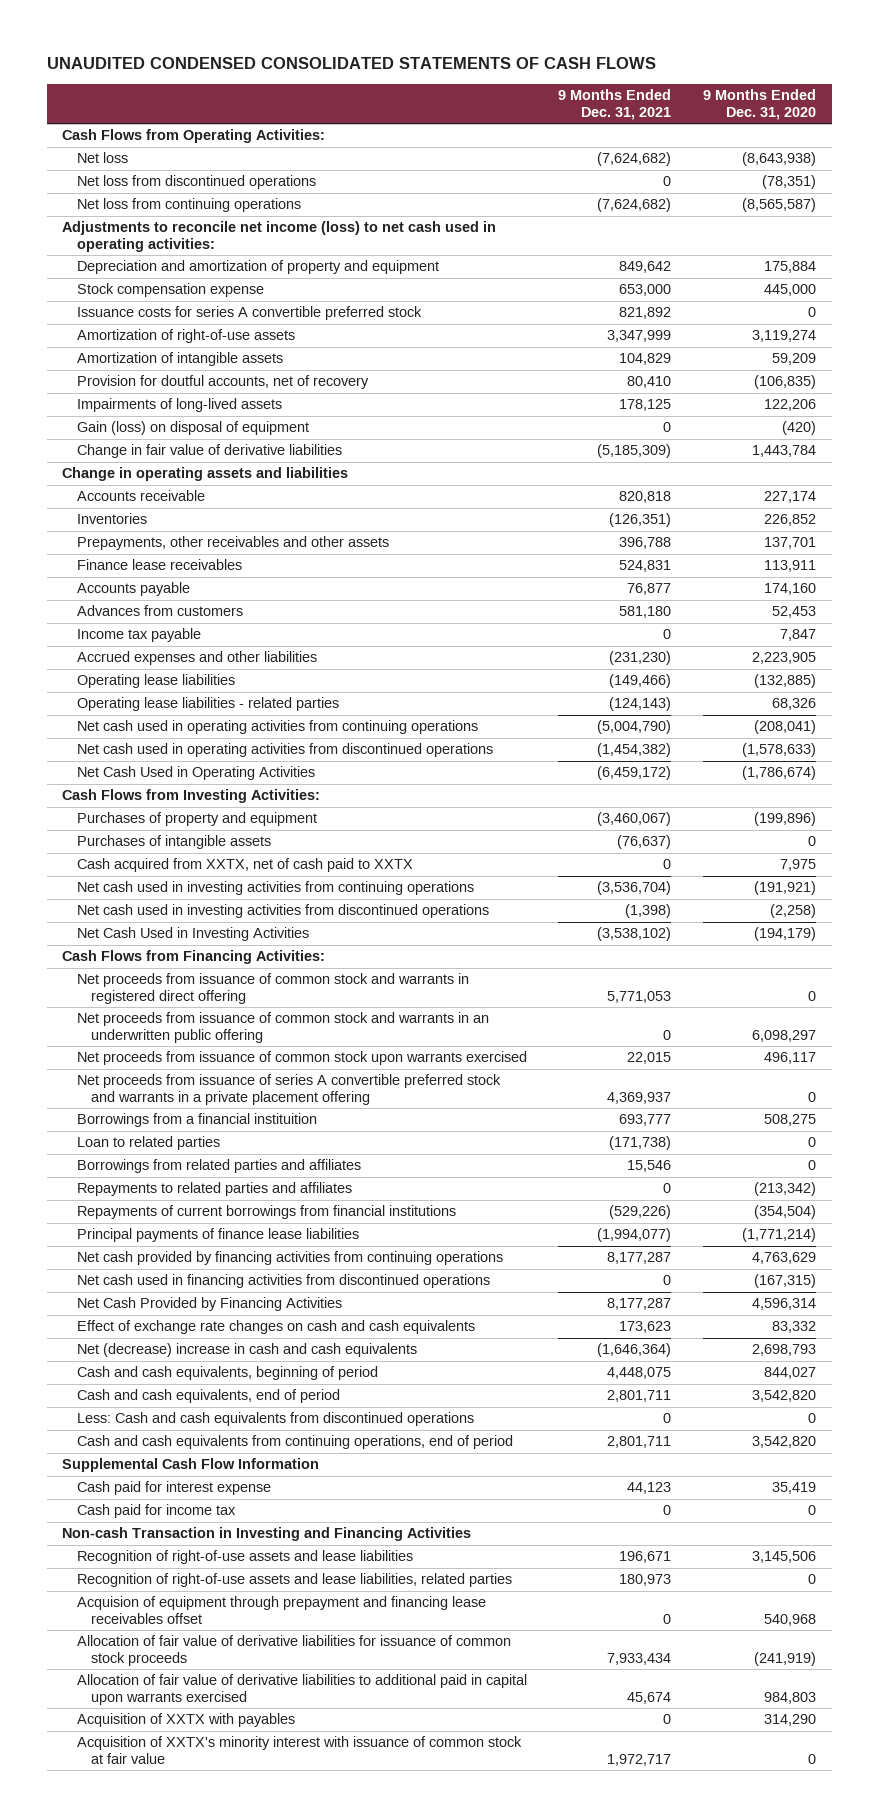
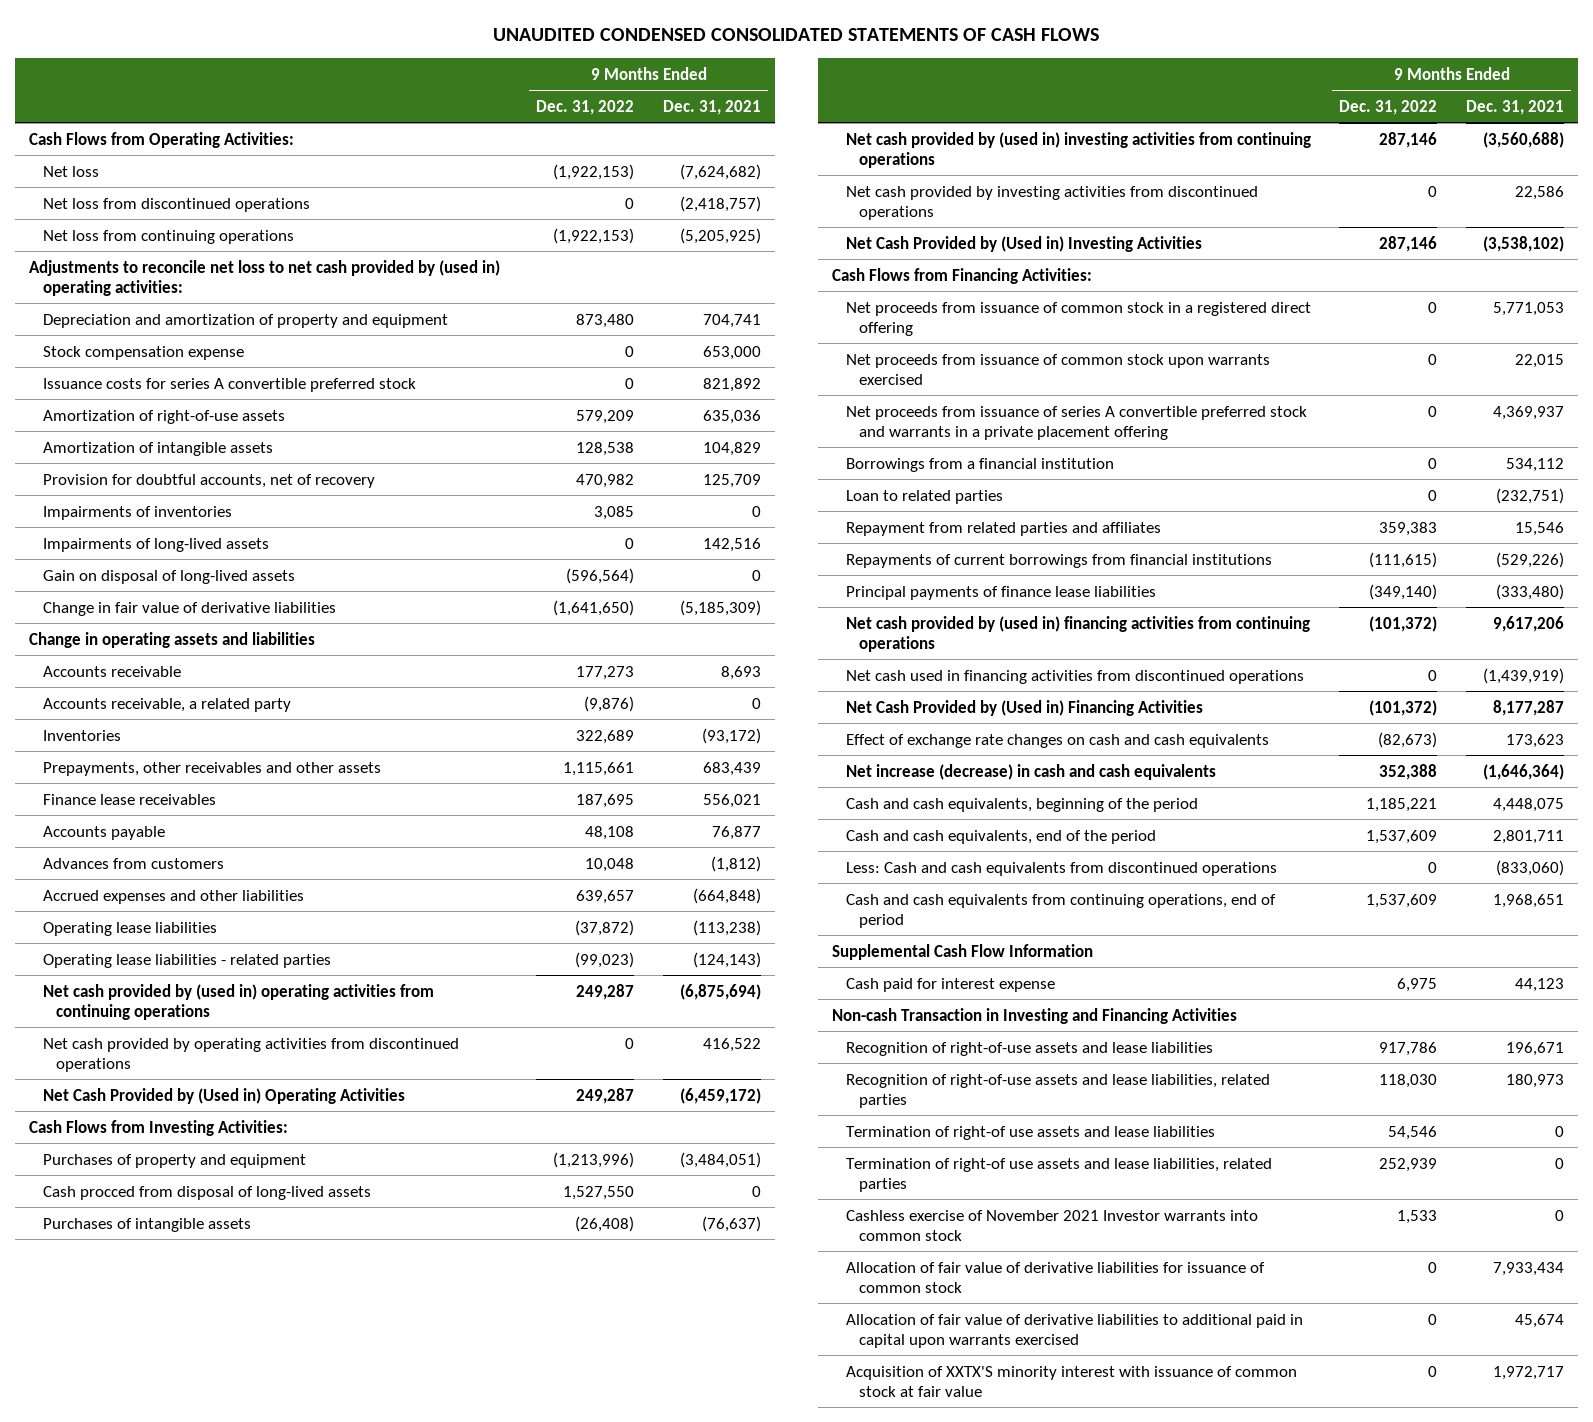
- | 9 Months Ended Dec. 31, 2021 | 9 Months Ended Dec. 31, 2020
+ | 9 Months Ended Dec. 31, 2022 | 9 Months Ended Dec. 31, 2021
- Net loss from discontinued operations | 0 | (78,351)
- Net loss from continuing operations | (7,624,682) | (8,565,587)
- Adjustments to reconcile net income (loss) to net cash used in operating activities:
- Depreciation and amortization of property and equipment | 849,642 | 175,884
+ Net loss from discontinued operations | 0 | (2,418,757)
+ Net loss from continuing operations | (1,922,153) | (5,205,925)
+ Adjustments to reconcile net loss to net cash provided by (used in) operating activities:
+ Depreciation and amortization of property and equipment | 873,480 | 704,741
- Amortization of right-of-use assets | 3,347,999 | 3,119,274
+ Amortization of right-of-use assets | 579,209 | 635,036
- Provision for doutful accounts, net of recovery | 80,410 | (106,835)
- Impairments of long-lived assets | 178,125 | 122,206
- Gain (loss) on disposal of equipment | 0 | (420)
+ Provision for doubtful accounts, net of recovery | 470,982 | 125,709
+ Impairments of inventories | 3,085 | 0
+ Impairments of long-lived assets | 0 | 142,516
+ Gain on disposal of long-lived assets | (596,564) | 0
- Accounts receivable | 820,818 | 227,174
- Inventories | (126,351) | 226,852
- Prepayments, other receivables and other assets | 396,788 | 137,701
- Finance lease receivables | 524,831 | 113,911
+ Accounts receivable | 177,273 | 8,693
+ Accounts receivable, a related party | (9,876) | 0
+ Inventories | 322,689 | (93,172)
+ Prepayments, other receivables and other assets | 1,115,661 | 683,439
+ Finance lease receivables | 187,695 | 556,021
- Advances from customers | 581,180 | 52,453
- Income tax payable | 0 | 7,847
- Accrued expenses and other liabilities | (231,230) | 2,223,905
- Operating lease liabilities | (149,466) | (132,885)
+ Advances from customers | 10,048 | (1,812)
+ Accrued expenses and other liabilities | 639,657 | (664,848)
+ Operating lease liabilities | (37,872) | (113,238)
- Net cash used in operating activities from continuing operations | (5,004,790) | (208,041)
- Net cash used in operating activities from discontinued operations | (1,454,382) | (1,578,633)
- Net Cash Used in Operating Activities | (6,459,172) | (1,786,674)
+ Net cash provided by (used in) operating activities from continuing operations | 249,287 | (6,875,694)
+ Net cash provided by operating activities from discontinued operations | 0 | 416,522
+ Net Cash Provided by (Used in) Operating Activities | 249,287 | (6,459,172)
- Purchases of property and equipment | (3,460,067) | (199,896)
+ Purchases of property and equipment | (1,213,996) | (3,484,051)
+ Cash procced from disposal of long-lived assets | 1,527,550 | 0
- Cash acquired from XXTX, net of cash paid to XXTX | 0 | 7,975
- Net cash used in investing activities from continuing operations | (3,536,704) | (191,921)
- Net cash used in investing activities from discontinued operations | (1,398) | (2,258)
- Net Cash Used in Investing Activities | (3,538,102) | (194,179)
+ Net cash provided by (used in) investing activities from continuing operations | 287,146 | (3,560,688)
+ Net cash provided by investing activities from discontinued operations | 0 | 22,586
+ Net Cash Provided by (Used in) Investing Activities | 287,146 | (3,538,102)
- Net proceeds from issuance of common stock and warrants in registered direct offering | 5,771,053 | 0
- Net proceeds from issuance of common stock and warrants in an underwritten public offering | 0 | 6,098,297
+ Net proceeds from issuance of common stock in a registered direct offering | 0 | 5,771,053
- Borrowings from a financial instituition | 693,777 | 508,275
- Loan to related parties | (171,738) | 0
- Borrowings from related parties and affiliates | 15,546 | 0
- Repayments to related parties and affiliates | 0 | (213,342)
+ Borrowings from a financial institution | 0 | 534,112
+ Loan to related parties | 0 | (232,751)
+ Repayment from related parties and affiliates | 359,383 | 15,546
- Principal payments of finance lease liabilities | (1,994,077) | (1,771,214)
- Net cash provided by financing activities from continuing operations | 8,177,287 | 4,763,629
- Net cash used in financing activities from discontinued operations | 0 | (167,315)
- Net Cash Provided by Financing Activities | 8,177,287 | 4,596,314
+ Principal payments of finance lease liabilities | (349,140) | (333,480)
+ Net cash provided by (used in) financing activities from continuing operations | (101,372) | 9,617,206
+ Net cash used in financing activities from discontinued operations | 0 | (1,439,919)
+ Net Cash Provided by (Used in) Financing Activities | (101,372) | 8,177,287
- Net (decrease) increase in cash and cash equivalents | (1,646,364) | 2,698,793
- Cash and cash equivalents, beginning of period | 4,448,075 | 844,027
- Cash and cash equivalents, end of period | 2,801,711 | 3,542,820
- Less: Cash and cash equivalents from discontinued operations | 0 | 0
- Cash and cash equivalents from continuing operations, end of period | 2,801,711 | 3,542,820
+ Net increase (decrease) in cash and cash equivalents | 352,388 | (1,646,364)
+ Cash and cash equivalents, beginning of the period | 1,185,221 | 4,448,075
+ Cash and cash equivalents, end of the period | 1,537,609 | 2,801,711
+ Less: Cash and cash equivalents from discontinued operations | 0 | (833,060)
+ Cash and cash equivalents from continuing operations, end of period | 1,537,609 | 1,968,651
- Cash paid for income tax | 0 | 0
- Acquision of equipment through prepayment and financing lease receivables offset | 0 | 540,968
- Allocation of fair value of derivative liabilities for issuance of common stock proceeds | 7,933,434 | (241,919)
+ Termination of right-of use assets and lease liabilities | 54,546 | 0
+ Termination of right-of use assets and lease liabilities, related parties | 252,939 | 0
+ Cashless exercise of November 2021 Investor warrants into common stock | 1,533 | 0
+ Allocation of fair value of derivative liabilities for issuance of common stock | 0 | 7,933,434
- Acquisition of XXTX with payables | 0 | 314,290
- Acquisition of XXTX's minority interest with issuance of common stock at fair value | 1,972,717 | 0
+ Acquisition of XXTX'S minority interest with issuance of common stock at fair value | 0 | 1,972,717

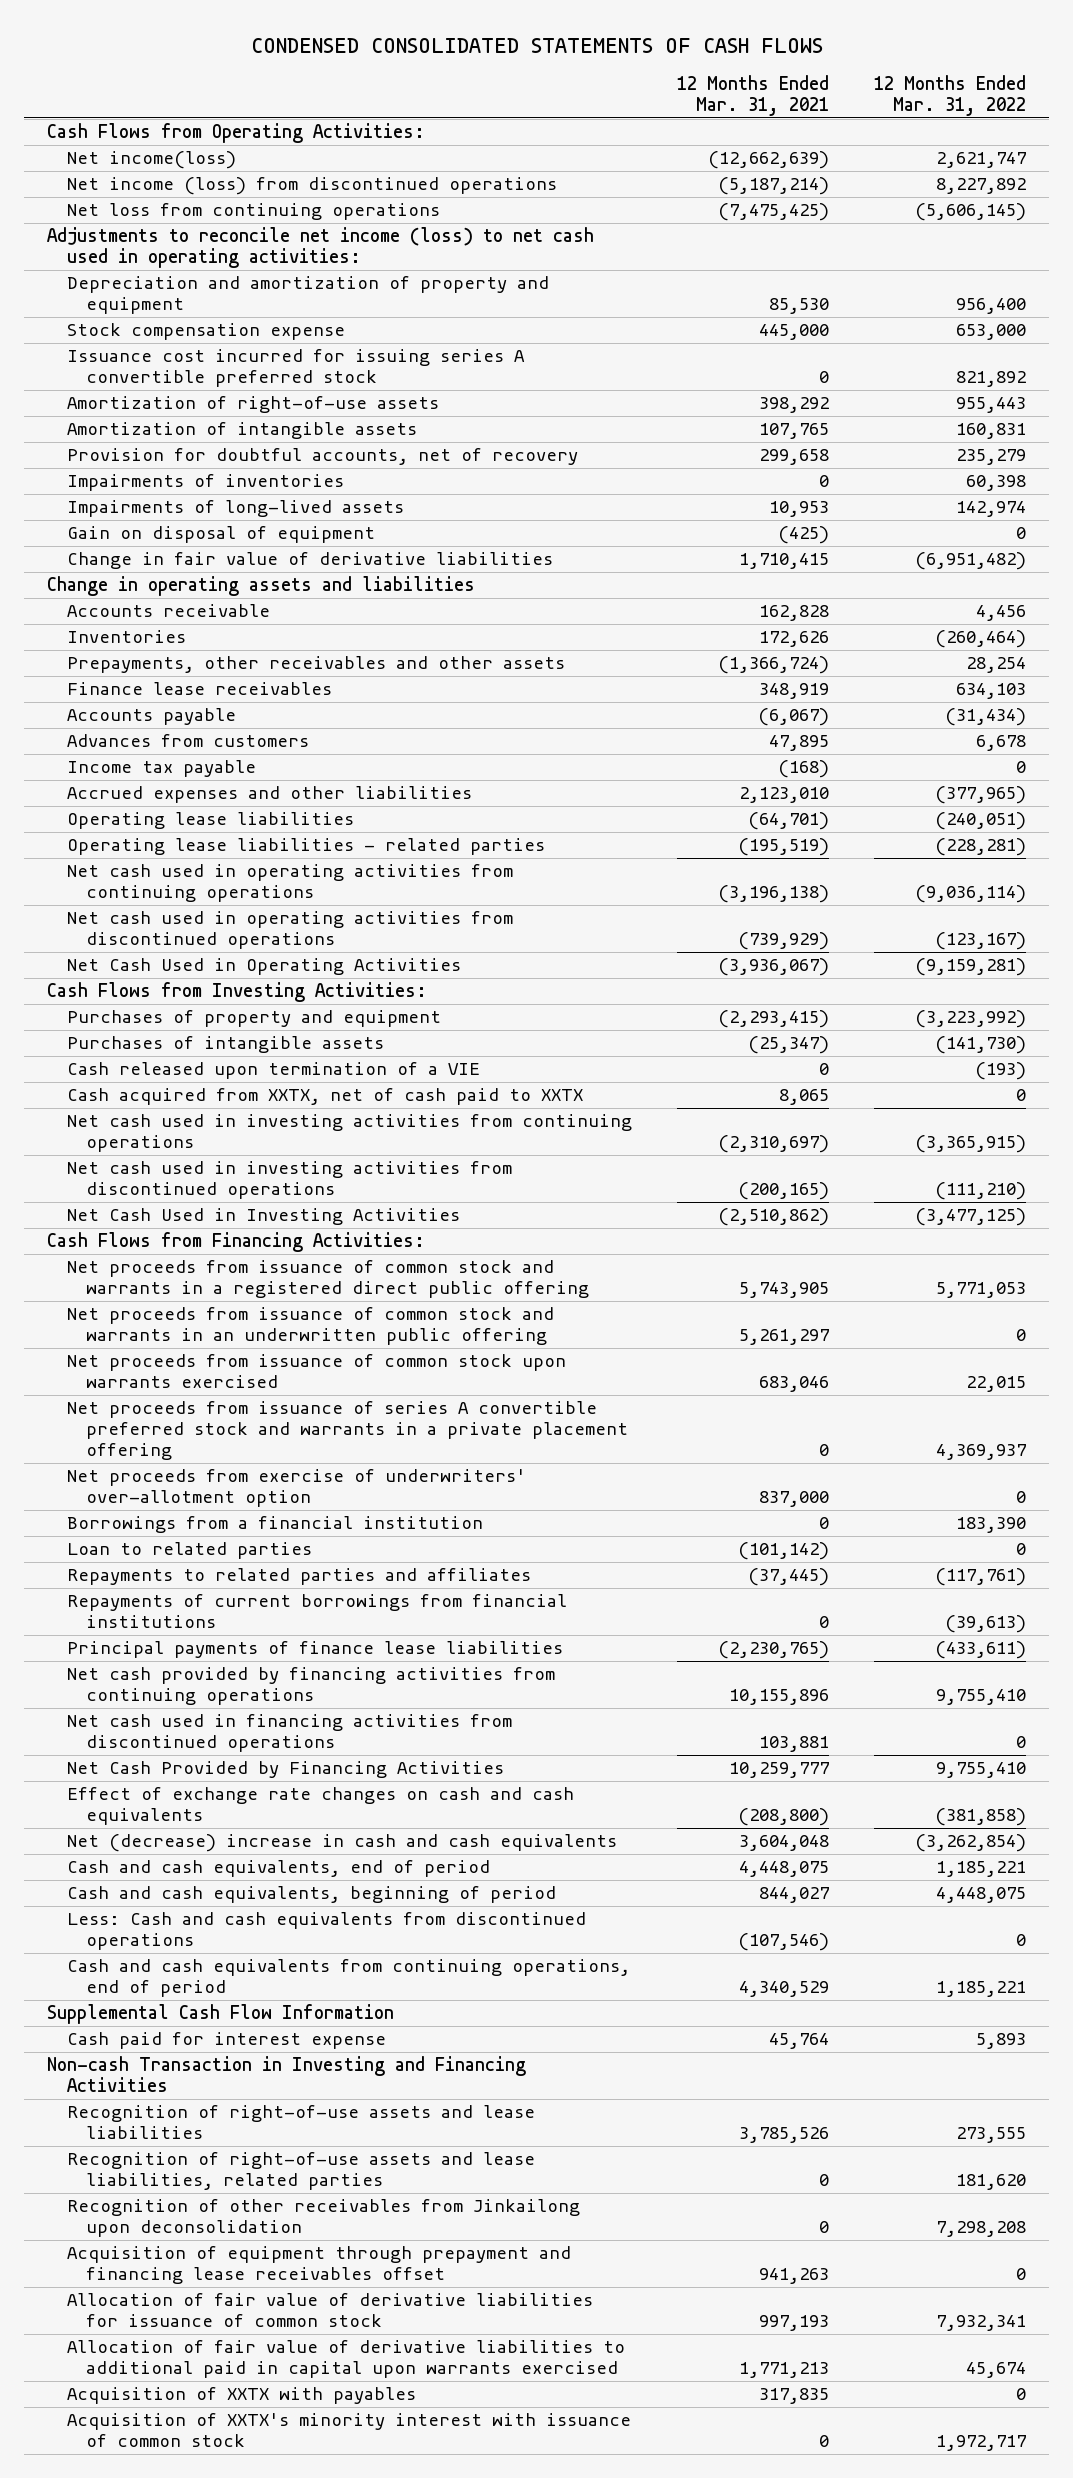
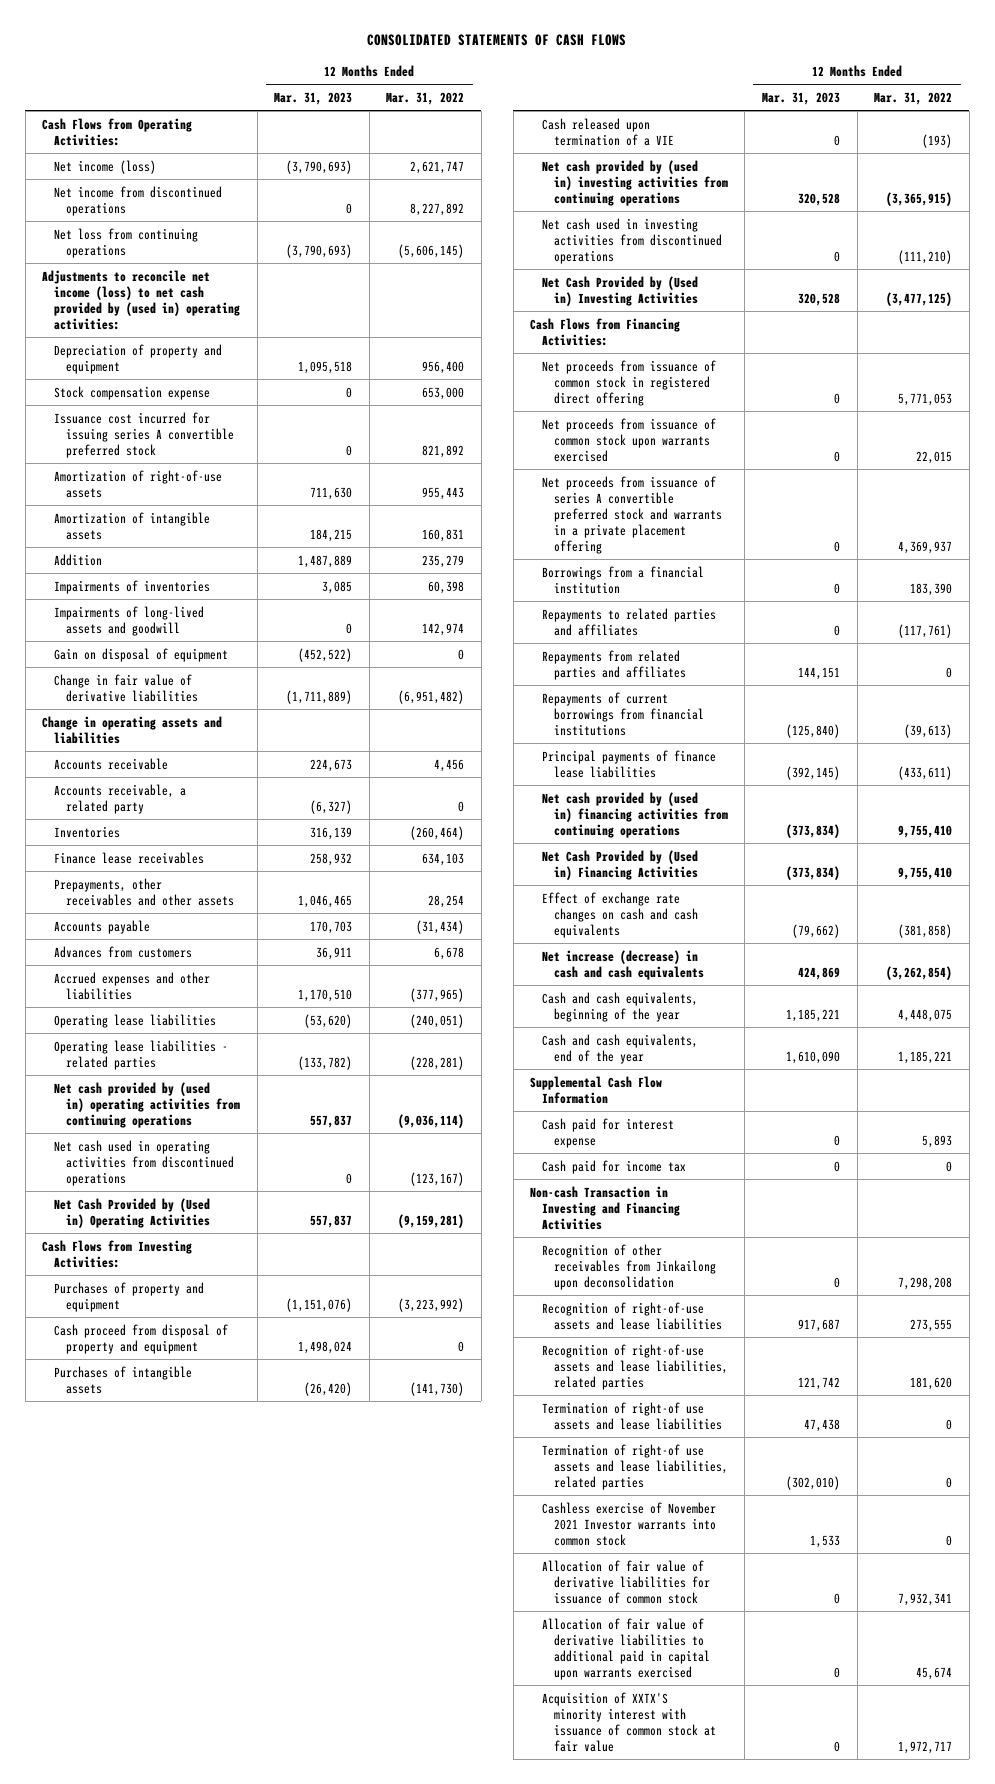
- CONDENSED CONSOLIDATED STATEMENTS OF CASH FLOWS
+ CONSOLIDATED STATEMENTS OF CASH FLOWS
- | 12 Months Ended Mar. 31, 2021 | 12 Months Ended Mar. 31, 2022
+ | 12 Months Ended Mar. 31, 2023 | 12 Months Ended Mar. 31, 2022
- Net income(loss) | (12,662,639) | 2,621,747
- Net income (loss) from discontinued operations | (5,187,214) | 8,227,892
+ Net income (loss) | (3,790,693) | 2,621,747
+ Net income from discontinued operations | 0 | 8,227,892
- Adjustments to reconcile net income (loss) to net cash used in operating activities:
- Depreciation and amortization of property and equipment | 85,530 | 956,400
+ Adjustments to reconcile net income (loss) to net cash provided by (used in) operating activities:
+ Depreciation of property and equipment | 1,095,518 | 956,400
- Provision for doubtful accounts, net of recovery | 299,658 | 235,279
+ Addition | 1,487,889 | 235,279
- Impairments of long-lived assets | 10,953 | 142,974
+ Impairments of long-lived assets and goodwill | 0 | 142,974
+ Accounts receivable, a related party | (6,327) | 0
moved down: Prepayments, other receivables and other assets | 1,046,465 | 28,254
- Income tax payable | (168) | 0
- Net cash used in operating activities from continuing operations | (3,196,138) | (9,036,114)
+ Net cash provided by (used in) operating activities from continuing operations | 557,837 | (9,036,114)
- Net Cash Used in Operating Activities | (3,936,067) | (9,159,281)
+ Net Cash Provided by (Used in) Operating Activities | 557,837 | (9,159,281)
+ Cash proceed from disposal of property and equipment | 1,498,024 | 0
- Cash acquired from XXTX, net of cash paid to XXTX | 8,065 | 0
- Net cash used in investing activities from continuing operations | (2,310,697) | (3,365,915)
+ Net cash provided by (used in) investing activities from continuing operations | 320,528 | (3,365,915)
- Net Cash Used in Investing Activities | (2,510,862) | (3,477,125)
+ Net Cash Provided by (Used in) Investing Activities | 320,528 | (3,477,125)
- Net proceeds from issuance of common stock and warrants in a registered direct public offering | 5,743,905 | 5,771,053
- Net proceeds from issuance of common stock and warrants in an underwritten public offering | 5,261,297 | 0
+ Net proceeds from issuance of common stock in registered direct offering | 0 | 5,771,053
- Net proceeds from exercise of underwriters' over-allotment option | 837,000 | 0
- Loan to related parties | (101,142) | 0
+ Repayments from related parties and affiliates | 144,151 | 0
- Net cash provided by financing activities from continuing operations | 10,155,896 | 9,755,410
- Net cash used in financing activities from discontinued operations | 103,881 | 0
- Net Cash Provided by Financing Activities | 10,259,777 | 9,755,410
+ Net cash provided by (used in) financing activities from continuing operations | (373,834) | 9,755,410
+ Net Cash Provided by (Used in) Financing Activities | (373,834) | 9,755,410
- Net (decrease) increase in cash and cash equivalents | 3,604,048 | (3,262,854)
- Cash and cash equivalents, end of period | 4,448,075 | 1,185,221
- Cash and cash equivalents, beginning of period | 844,027 | 4,448,075
- Less: Cash and cash equivalents from discontinued operations | (107,546) | 0
- Cash and cash equivalents from continuing operations, end of period | 4,340,529 | 1,185,221
+ Net increase (decrease) in cash and cash equivalents | 424,869 | (3,262,854)
+ Cash and cash equivalents, beginning of the year | 1,185,221 | 4,448,075
+ Cash and cash equivalents, end of the year | 1,610,090 | 1,185,221
+ Cash paid for income tax | 0 | 0
moved up: Recognition of other receivables from Jinkailong upon deconsolidation | 0 | 7,298,208
- Acquisition of equipment through prepayment and financing lease receivables offset | 941,263 | 0
+ Termination of right-of use assets and lease liabilities | 47,438 | 0
+ Termination of right-of use assets and lease liabilities, related parties | (302,010) | 0
+ Cashless exercise of November 2021 Investor warrants into common stock | 1,533 | 0
- Acquisition of XXTX with payables | 317,835 | 0
- Acquisition of XXTX's minority interest with issuance of common stock | 0 | 1,972,717
+ Acquisition of XXTX'S minority interest with issuance of common stock at fair value | 0 | 1,972,717

